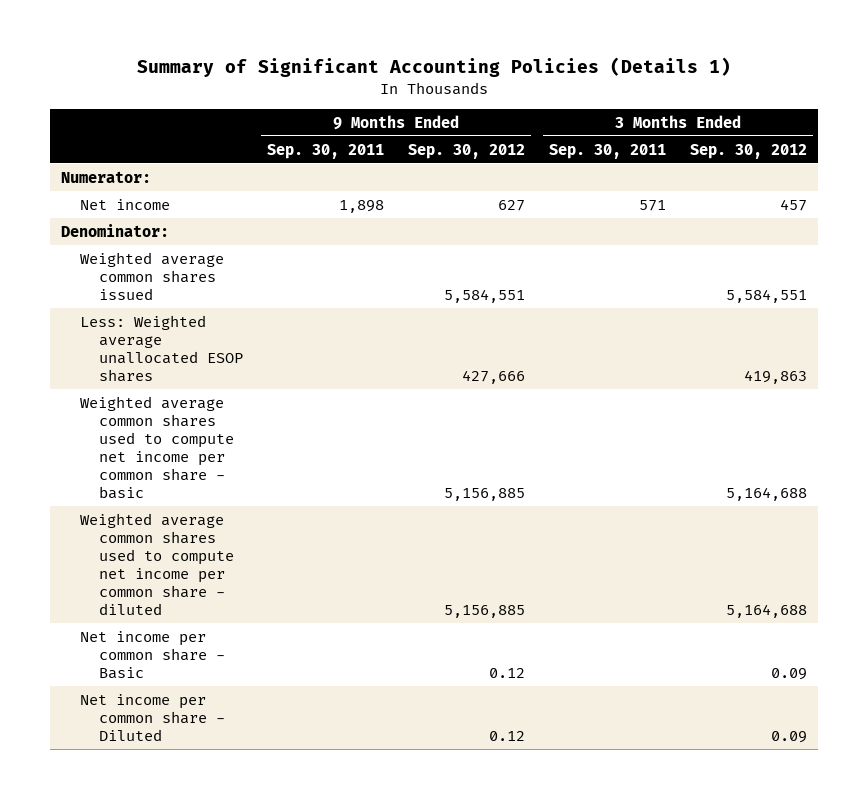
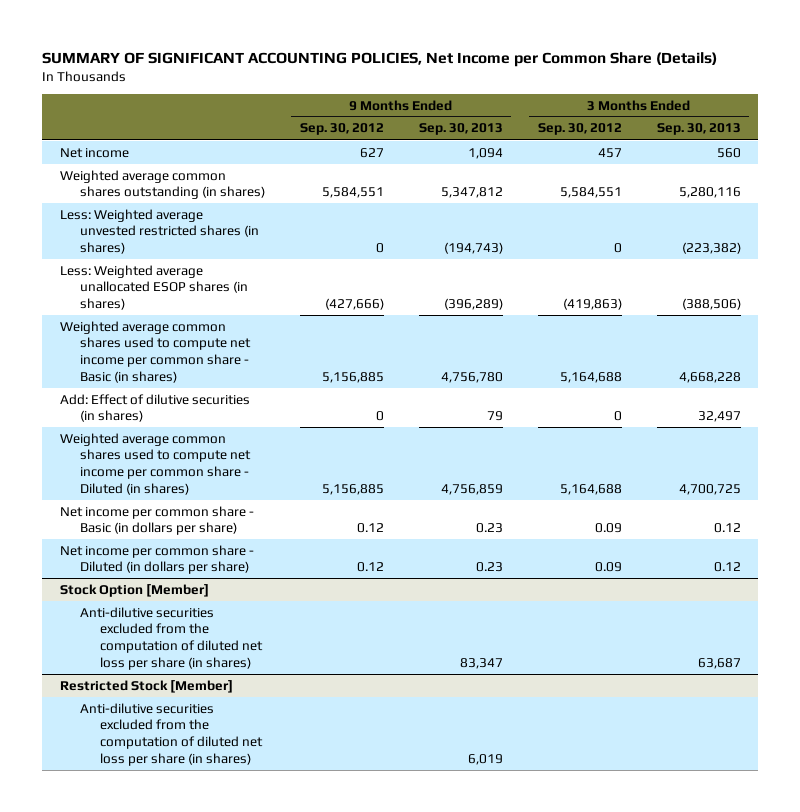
- Summary of Significant Accounting Policies (Details 1)
+ SUMMARY OF SIGNIFICANT ACCOUNTING POLICIES, Net Income per Common Share (Details)
- | 9 Months Ended Sep. 30, 2011 | 9 Months Ended Sep. 30, 2012 | 3 Months Ended Sep. 30, 2011 | 3 Months Ended Sep. 30, 2012
+ | 9 Months Ended Sep. 30, 2012 | 9 Months Ended Sep. 30, 2013 | 3 Months Ended Sep. 30, 2012 | 3 Months Ended Sep. 30, 2013
- Numerator:
- Denominator:
- Weighted average common shares issued | | 5,584,551 | | 5,584,551
- Less: Weighted average unallocated ESOP shares | | 427,666 | | 419,863
- Weighted average common shares used to compute net income per common share - basic | | 5,156,885 | | 5,164,688
- Weighted average common shares used to compute net income per common share - diluted | | 5,156,885 | | 5,164,688
- Net income per common share - Basic | | 0.12 | | 0.09
- Net income per common share - Diluted | | 0.12 | | 0.09
+ Weighted average common shares outstanding (in shares) | 5,584,551 | 5,347,812 | 5,584,551 | 5,280,116
+ Less: Weighted average unvested restricted shares (in shares) | 0 | (194,743) | 0 | (223,382)
+ Less: Weighted average unallocated ESOP shares (in shares) | (427,666) | (396,289) | (419,863) | (388,506)
+ Weighted average common shares used to compute net income per common share - Basic (in shares) | 5,156,885 | 4,756,780 | 5,164,688 | 4,668,228
+ Add: Effect of dilutive securities (in shares) | 0 | 79 | 0 | 32,497
+ Weighted average common shares used to compute net income per common share - Diluted (in shares) | 5,156,885 | 4,756,859 | 5,164,688 | 4,700,725
+ Net income per common share - Basic (in dollars per share) | 0.12 | 0.23 | 0.09 | 0.12
+ Net income per common share - Diluted (in dollars per share) | 0.12 | 0.23 | 0.09 | 0.12
+ Stock Option [Member]
+ Anti-dilutive securities excluded from the computation of diluted net loss per share (in shares) | | 83,347 | | 63,687
+ Restricted Stock [Member]
+ Anti-dilutive securities excluded from the computation of diluted net loss per share (in shares) | | 6,019 | |

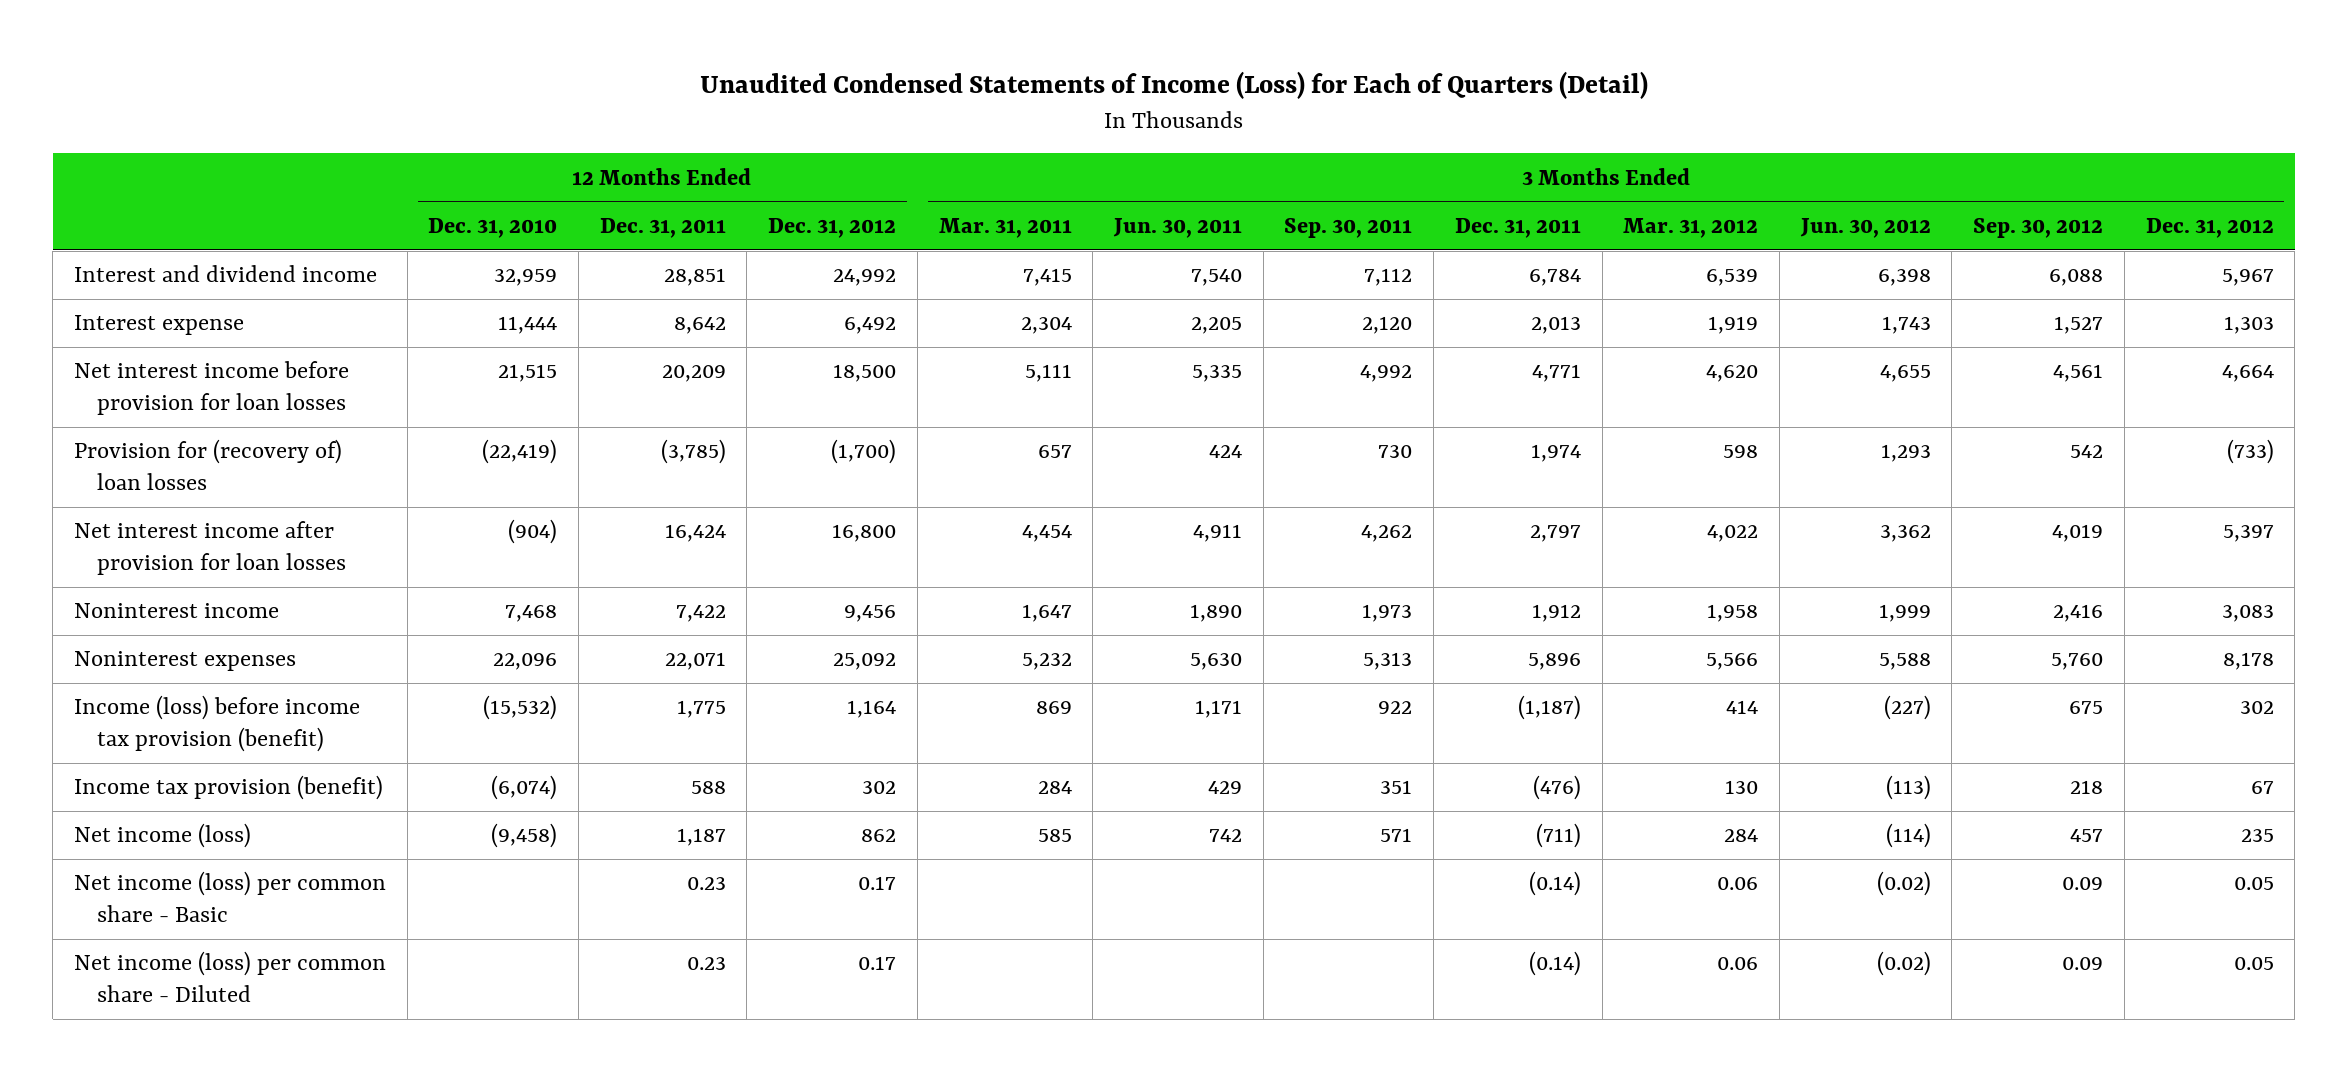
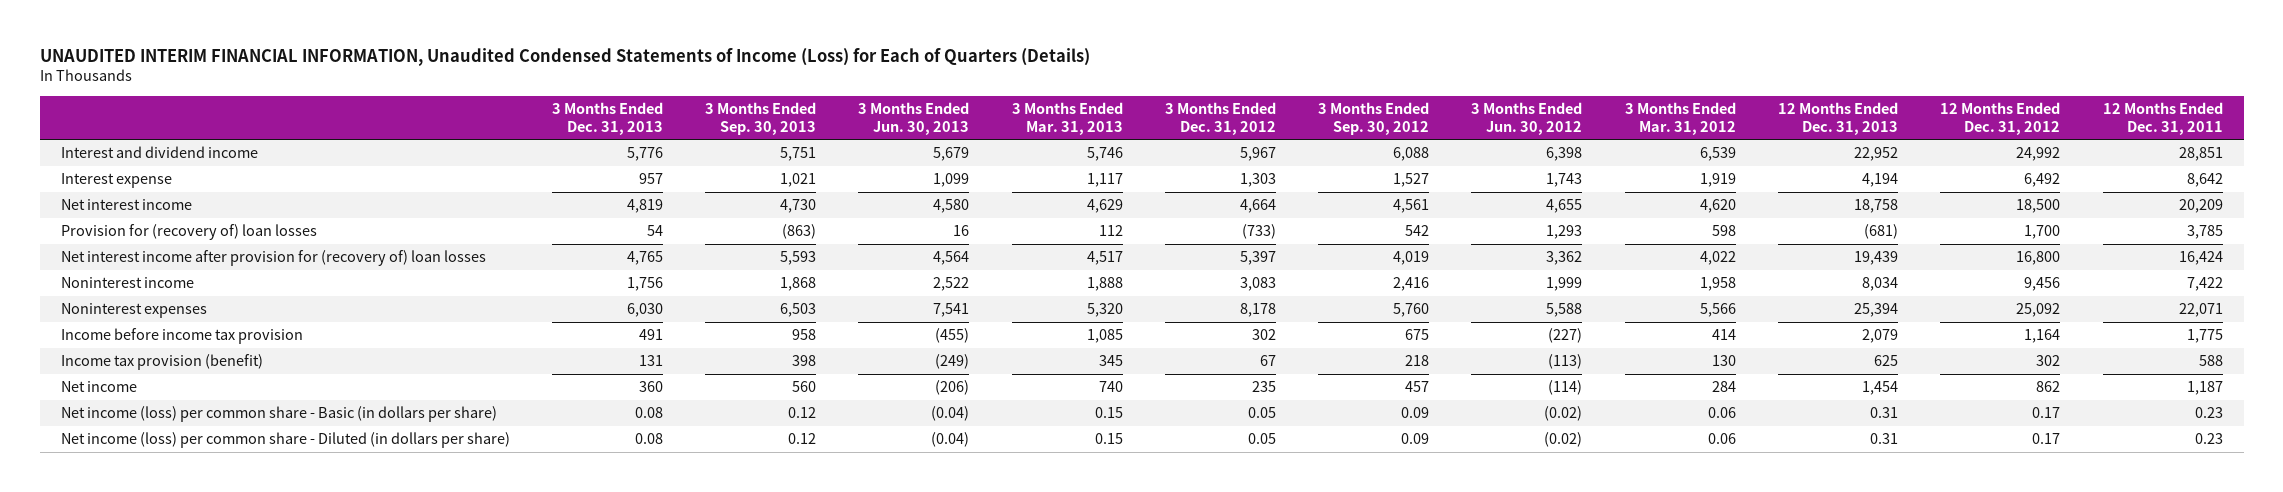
- Unaudited Condensed Statements of Income (Loss) for Each of Quarters (Detail)
+ UNAUDITED INTERIM FINANCIAL INFORMATION, Unaudited Condensed Statements of Income (Loss) for Each of Quarters (Details)
- | 12 Months Ended Dec. 31, 2010 | 12 Months Ended Dec. 31, 2011 | 12 Months Ended Dec. 31, 2012 | 3 Months Ended Mar. 31, 2011 | 3 Months Ended Jun. 30, 2011 | 3 Months Ended Sep. 30, 2011 | 3 Months Ended Dec. 31, 2011 | 3 Months Ended Mar. 31, 2012 | 3 Months Ended Jun. 30, 2012 | 3 Months Ended Sep. 30, 2012 | 3 Months Ended Dec. 31, 2012
+ | 3 Months Ended Dec. 31, 2013 | 3 Months Ended Sep. 30, 2013 | 3 Months Ended Jun. 30, 2013 | 3 Months Ended Mar. 31, 2013 | 3 Months Ended Dec. 31, 2012 | 3 Months Ended Sep. 30, 2012 | 3 Months Ended Jun. 30, 2012 | 3 Months Ended Mar. 31, 2012 | 12 Months Ended Dec. 31, 2013 | 12 Months Ended Dec. 31, 2012 | 12 Months Ended Dec. 31, 2011
- Net interest income before provision for loan losses | 21,515 | 20,209 | 18,500 | 5,111 | 5,335 | 4,992 | 4,771 | 4,620 | 4,655 | 4,561 | 4,664
- Provision for (recovery of) loan losses | (22,419) | (3,785) | (1,700) | 657 | 424 | 730 | 1,974 | 598 | 1,293 | 542 | (733)
- Net interest income after provision for loan losses | (904) | 16,424 | 16,800 | 4,454 | 4,911 | 4,262 | 2,797 | 4,022 | 3,362 | 4,019 | 5,397
+ Net interest income | 4,819 | 4,730 | 4,580 | 4,629 | 4,664 | 4,561 | 4,655 | 4,620 | 18,758 | 18,500 | 20,209
+ Provision for (recovery of) loan losses | 54 | (863) | 16 | 112 | (733) | 542 | 1,293 | 598 | (681) | 1,700 | 3,785
+ Net interest income after provision for (recovery of) loan losses | 4,765 | 5,593 | 4,564 | 4,517 | 5,397 | 4,019 | 3,362 | 4,022 | 19,439 | 16,800 | 16,424
- Income (loss) before income tax provision (benefit) | (15,532) | 1,775 | 1,164 | 869 | 1,171 | 922 | (1,187) | 414 | (227) | 675 | 302
+ Income before income tax provision | 491 | 958 | (455) | 1,085 | 302 | 675 | (227) | 414 | 2,079 | 1,164 | 1,775
- Net income (loss) | (9,458) | 1,187 | 862 | 585 | 742 | 571 | (711) | 284 | (114) | 457 | 235
- Net income (loss) per common share - Basic | | 0.23 | 0.17 | | | | (0.14) | 0.06 | (0.02) | 0.09 | 0.05
- Net income (loss) per common share - Diluted | | 0.23 | 0.17 | | | | (0.14) | 0.06 | (0.02) | 0.09 | 0.05
+ Net income | 360 | 560 | (206) | 740 | 235 | 457 | (114) | 284 | 1,454 | 862 | 1,187
+ Net income (loss) per common share - Basic (in dollars per share) | 0.08 | 0.12 | (0.04) | 0.15 | 0.05 | 0.09 | (0.02) | 0.06 | 0.31 | 0.17 | 0.23
+ Net income (loss) per common share - Diluted (in dollars per share) | 0.08 | 0.12 | (0.04) | 0.15 | 0.05 | 0.09 | (0.02) | 0.06 | 0.31 | 0.17 | 0.23

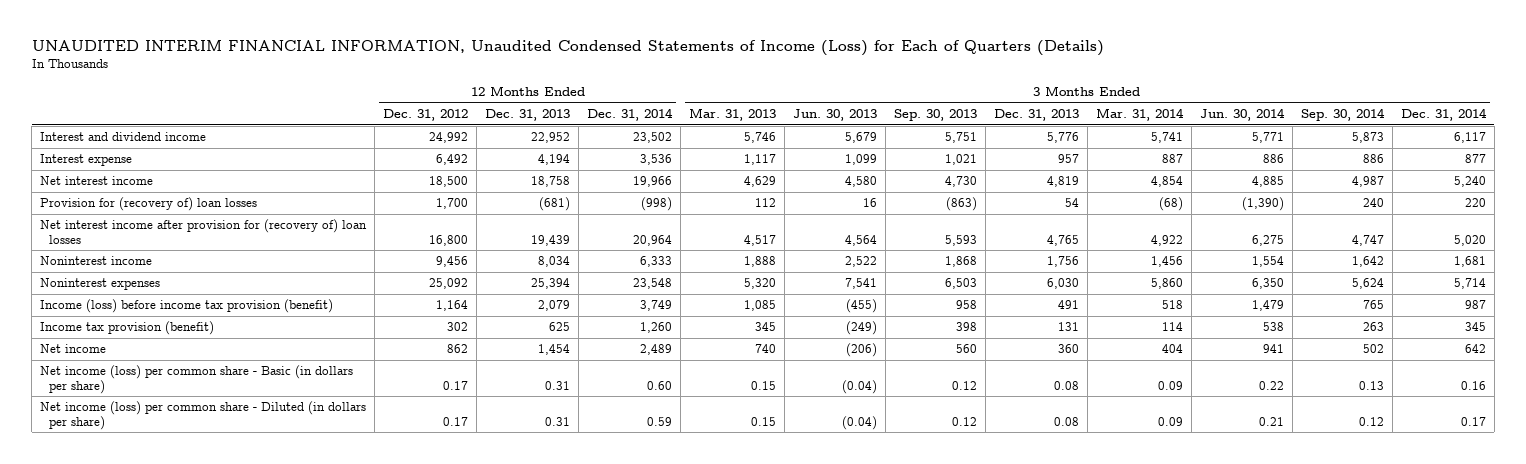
- | 3 Months Ended Dec. 31, 2013 | 3 Months Ended Sep. 30, 2013 | 3 Months Ended Jun. 30, 2013 | 3 Months Ended Mar. 31, 2013 | 3 Months Ended Dec. 31, 2012 | 3 Months Ended Sep. 30, 2012 | 3 Months Ended Jun. 30, 2012 | 3 Months Ended Mar. 31, 2012 | 12 Months Ended Dec. 31, 2013 | 12 Months Ended Dec. 31, 2012 | 12 Months Ended Dec. 31, 2011
+ | 12 Months Ended Dec. 31, 2012 | 12 Months Ended Dec. 31, 2013 | 12 Months Ended Dec. 31, 2014 | 3 Months Ended Mar. 31, 2013 | 3 Months Ended Jun. 30, 2013 | 3 Months Ended Sep. 30, 2013 | 3 Months Ended Dec. 31, 2013 | 3 Months Ended Mar. 31, 2014 | 3 Months Ended Jun. 30, 2014 | 3 Months Ended Sep. 30, 2014 | 3 Months Ended Dec. 31, 2014
- Income before income tax provision | 491 | 958 | (455) | 1,085 | 302 | 675 | (227) | 414 | 2,079 | 1,164 | 1,775
+ Income (loss) before income tax provision (benefit) | 1,164 | 2,079 | 3,749 | 1,085 | (455) | 958 | 491 | 518 | 1,479 | 765 | 987

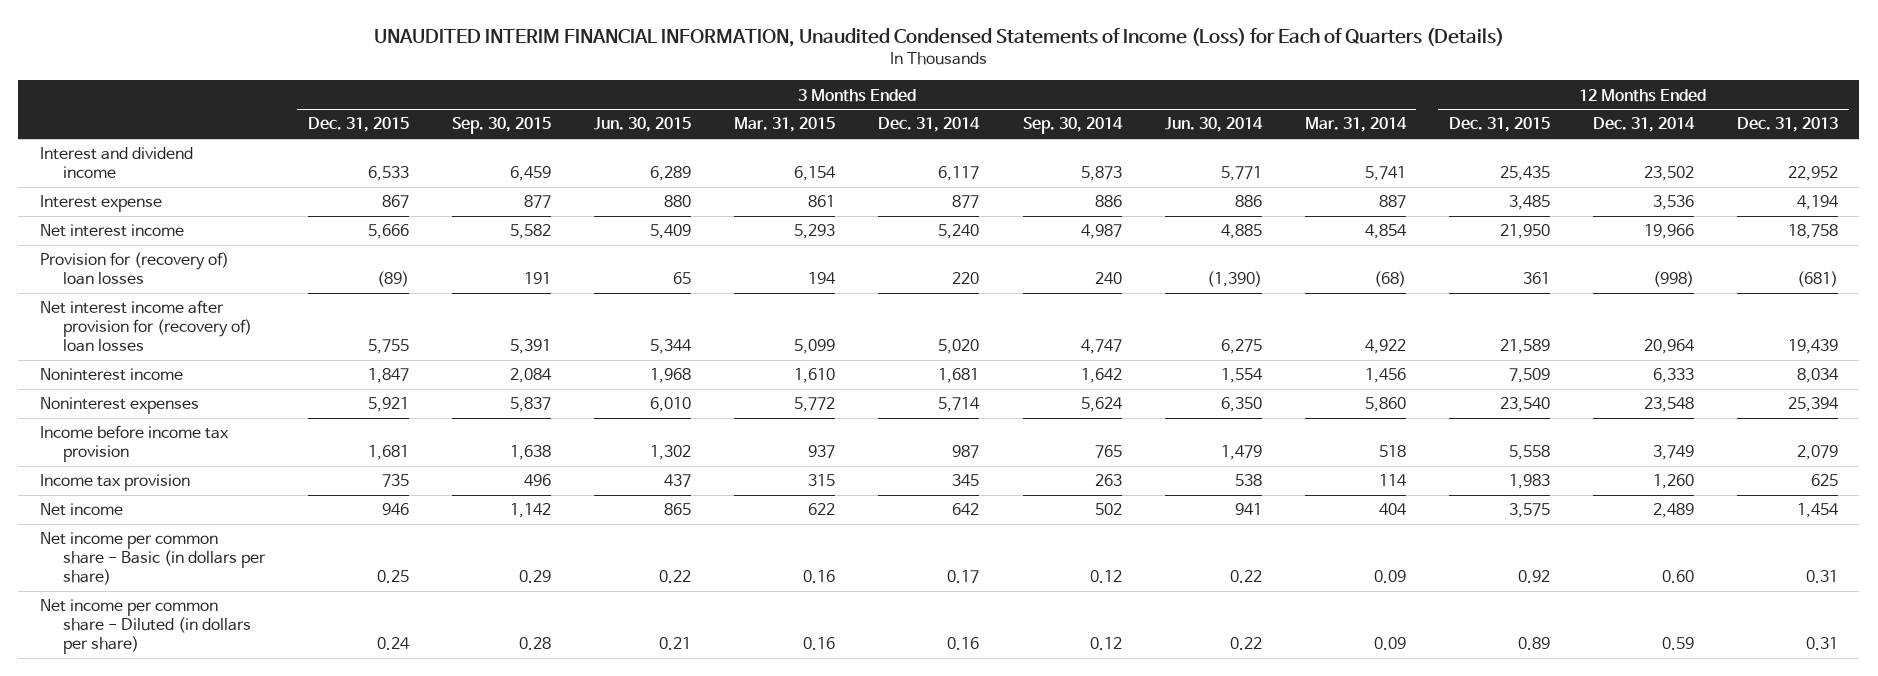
- | 12 Months Ended Dec. 31, 2012 | 12 Months Ended Dec. 31, 2013 | 12 Months Ended Dec. 31, 2014 | 3 Months Ended Mar. 31, 2013 | 3 Months Ended Jun. 30, 2013 | 3 Months Ended Sep. 30, 2013 | 3 Months Ended Dec. 31, 2013 | 3 Months Ended Mar. 31, 2014 | 3 Months Ended Jun. 30, 2014 | 3 Months Ended Sep. 30, 2014 | 3 Months Ended Dec. 31, 2014
+ | 3 Months Ended Dec. 31, 2015 | 3 Months Ended Sep. 30, 2015 | 3 Months Ended Jun. 30, 2015 | 3 Months Ended Mar. 31, 2015 | 3 Months Ended Dec. 31, 2014 | 3 Months Ended Sep. 30, 2014 | 3 Months Ended Jun. 30, 2014 | 3 Months Ended Mar. 31, 2014 | 12 Months Ended Dec. 31, 2015 | 12 Months Ended Dec. 31, 2014 | 12 Months Ended Dec. 31, 2013
- Income (loss) before income tax provision (benefit) | 1,164 | 2,079 | 3,749 | 1,085 | (455) | 958 | 491 | 518 | 1,479 | 765 | 987
- Income tax provision (benefit) | 302 | 625 | 1,260 | 345 | (249) | 398 | 131 | 114 | 538 | 263 | 345
+ Income before income tax provision | 1,681 | 1,638 | 1,302 | 937 | 987 | 765 | 1,479 | 518 | 5,558 | 3,749 | 2,079
+ Income tax provision | 735 | 496 | 437 | 315 | 345 | 263 | 538 | 114 | 1,983 | 1,260 | 625
- Net income (loss) per common share - Basic (in dollars per share) | 0.17 | 0.31 | 0.60 | 0.15 | (0.04) | 0.12 | 0.08 | 0.09 | 0.22 | 0.13 | 0.16
- Net income (loss) per common share - Diluted (in dollars per share) | 0.17 | 0.31 | 0.59 | 0.15 | (0.04) | 0.12 | 0.08 | 0.09 | 0.21 | 0.12 | 0.17
+ Net income per common share - Basic (in dollars per share) | 0.25 | 0.29 | 0.22 | 0.16 | 0.17 | 0.12 | 0.22 | 0.09 | 0.92 | 0.60 | 0.31
+ Net income per common share - Diluted (in dollars per share) | 0.24 | 0.28 | 0.21 | 0.16 | 0.16 | 0.12 | 0.22 | 0.09 | 0.89 | 0.59 | 0.31

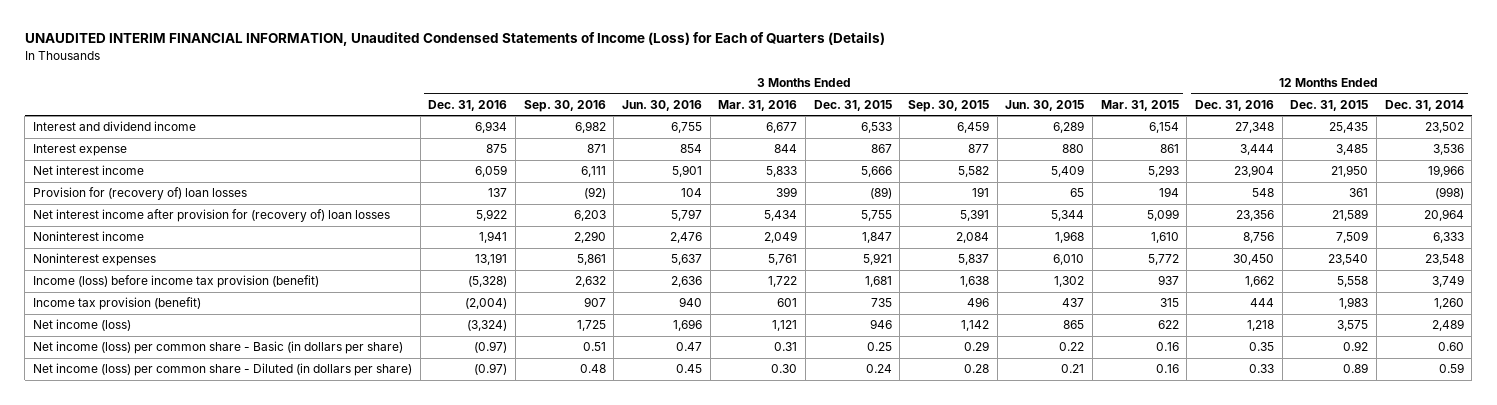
- | 3 Months Ended Dec. 31, 2015 | 3 Months Ended Sep. 30, 2015 | 3 Months Ended Jun. 30, 2015 | 3 Months Ended Mar. 31, 2015 | 3 Months Ended Dec. 31, 2014 | 3 Months Ended Sep. 30, 2014 | 3 Months Ended Jun. 30, 2014 | 3 Months Ended Mar. 31, 2014 | 12 Months Ended Dec. 31, 2015 | 12 Months Ended Dec. 31, 2014 | 12 Months Ended Dec. 31, 2013
+ | 3 Months Ended Dec. 31, 2016 | 3 Months Ended Sep. 30, 2016 | 3 Months Ended Jun. 30, 2016 | 3 Months Ended Mar. 31, 2016 | 3 Months Ended Dec. 31, 2015 | 3 Months Ended Sep. 30, 2015 | 3 Months Ended Jun. 30, 2015 | 3 Months Ended Mar. 31, 2015 | 12 Months Ended Dec. 31, 2016 | 12 Months Ended Dec. 31, 2015 | 12 Months Ended Dec. 31, 2014
- Income before income tax provision | 1,681 | 1,638 | 1,302 | 937 | 987 | 765 | 1,479 | 518 | 5,558 | 3,749 | 2,079
- Income tax provision | 735 | 496 | 437 | 315 | 345 | 263 | 538 | 114 | 1,983 | 1,260 | 625
- Net income | 946 | 1,142 | 865 | 622 | 642 | 502 | 941 | 404 | 3,575 | 2,489 | 1,454
- Net income per common share - Basic (in dollars per share) | 0.25 | 0.29 | 0.22 | 0.16 | 0.17 | 0.12 | 0.22 | 0.09 | 0.92 | 0.60 | 0.31
- Net income per common share - Diluted (in dollars per share) | 0.24 | 0.28 | 0.21 | 0.16 | 0.16 | 0.12 | 0.22 | 0.09 | 0.89 | 0.59 | 0.31
+ Income (loss) before income tax provision (benefit) | (5,328) | 2,632 | 2,636 | 1,722 | 1,681 | 1,638 | 1,302 | 937 | 1,662 | 5,558 | 3,749
+ Income tax provision (benefit) | (2,004) | 907 | 940 | 601 | 735 | 496 | 437 | 315 | 444 | 1,983 | 1,260
+ Net income (loss) | (3,324) | 1,725 | 1,696 | 1,121 | 946 | 1,142 | 865 | 622 | 1,218 | 3,575 | 2,489
+ Net income (loss) per common share - Basic (in dollars per share) | (0.97) | 0.51 | 0.47 | 0.31 | 0.25 | 0.29 | 0.22 | 0.16 | 0.35 | 0.92 | 0.60
+ Net income (loss) per common share - Diluted (in dollars per share) | (0.97) | 0.48 | 0.45 | 0.30 | 0.24 | 0.28 | 0.21 | 0.16 | 0.33 | 0.89 | 0.59

